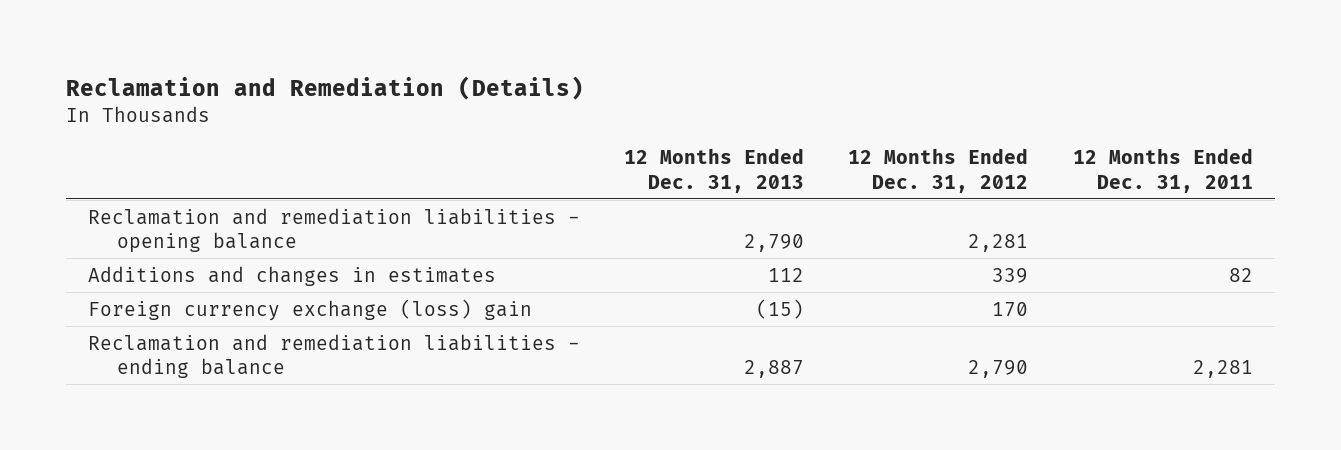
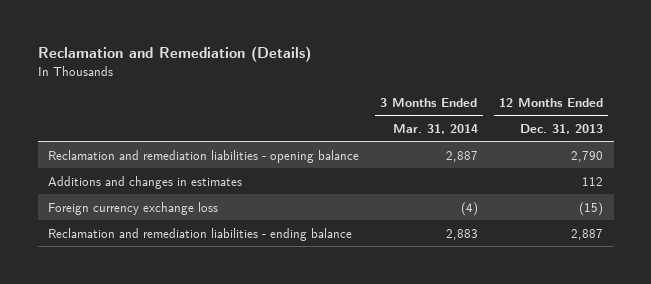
- | 12 Months Ended Dec. 31, 2013 | 12 Months Ended Dec. 31, 2012 | 12 Months Ended Dec. 31, 2011
+ | 3 Months Ended Mar. 31, 2014 | 12 Months Ended Dec. 31, 2013
- Foreign currency exchange (loss) gain | (15) | 170 |
+ Foreign currency exchange loss | (4) | (15)

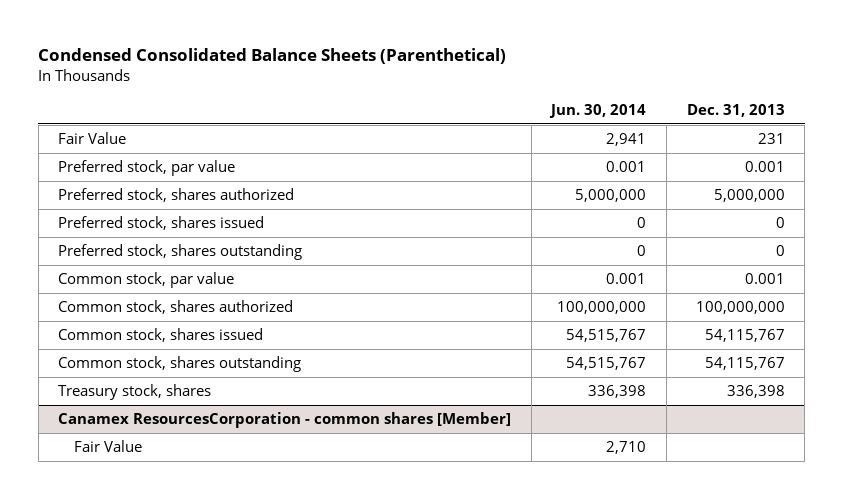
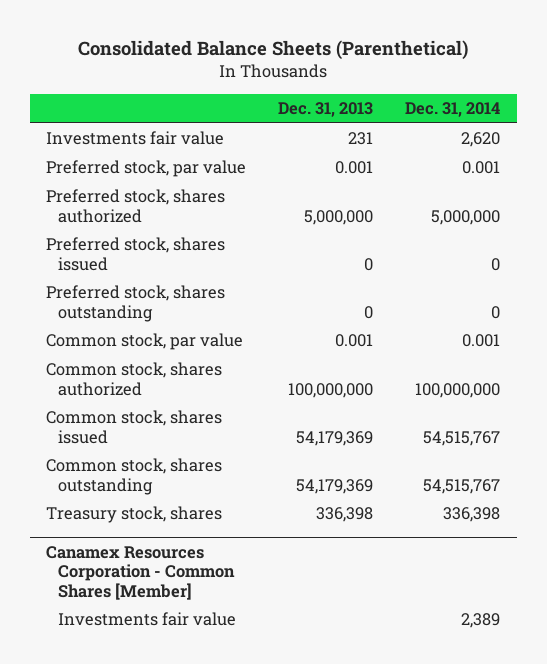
- Condensed Consolidated Balance Sheets (Parenthetical)
+ Consolidated Balance Sheets (Parenthetical)
- | Jun. 30, 2014 | Dec. 31, 2013
+ | Dec. 31, 2013 | Dec. 31, 2014
- Fair Value | 2,941 | 231
+ Investments fair value | 231 | 2,620
- Common stock, shares issued | 54,515,767 | 54,115,767
- Common stock, shares outstanding | 54,515,767 | 54,115,767
+ Common stock, shares issued | 54,179,369 | 54,515,767
+ Common stock, shares outstanding | 54,179,369 | 54,515,767
- Canamex ResourcesCorporation - common shares [Member]
- Fair Value | 2,710 |
+ Canamex Resources Corporation - Common Shares [Member]
+ Investments fair value | | 2,389

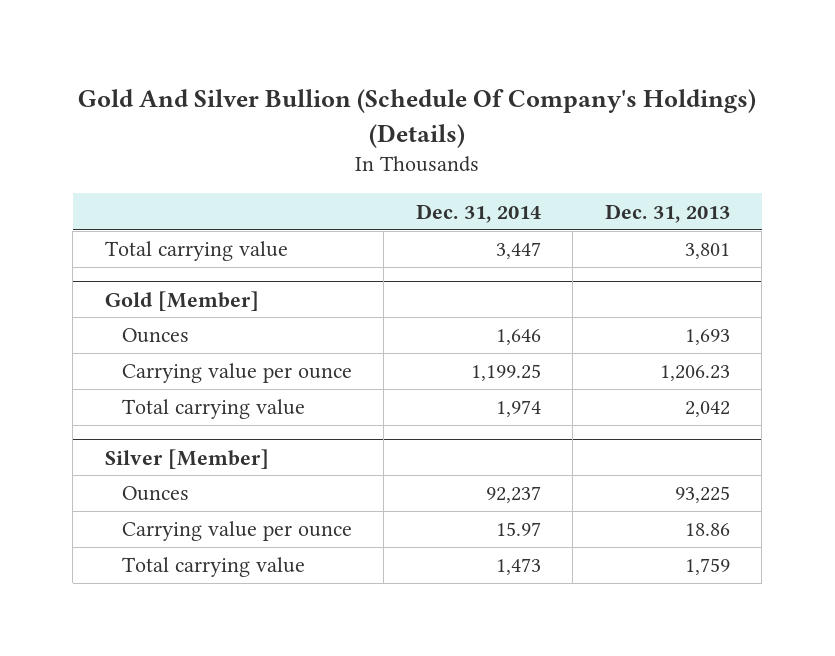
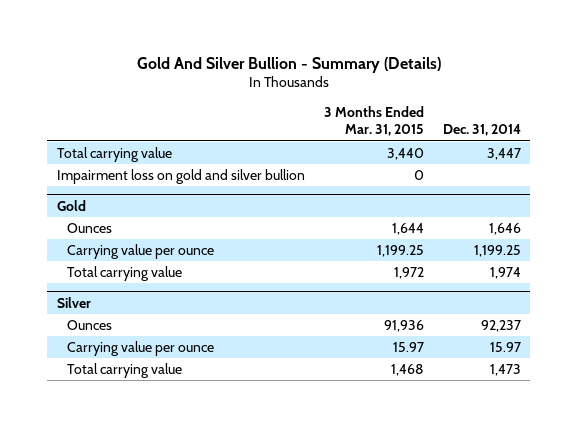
- Gold And Silver Bullion (Schedule Of Company's Holdings) (Details)
+ Gold And Silver Bullion - Summary (Details)
- | Dec. 31, 2014 | Dec. 31, 2013
+ | 3 Months Ended Mar. 31, 2015 | Dec. 31, 2014
- Gold [Member]
+ Impairment loss on gold and silver bullion | 0 |
+ Gold
- Silver [Member]
+ Silver

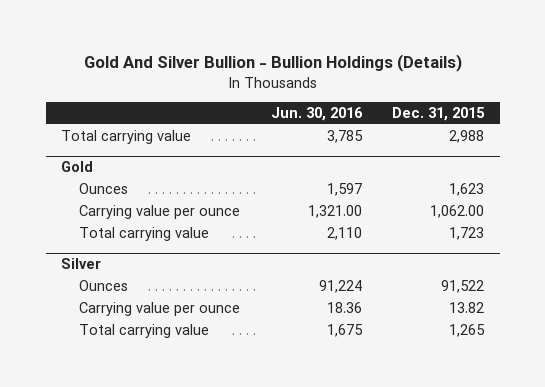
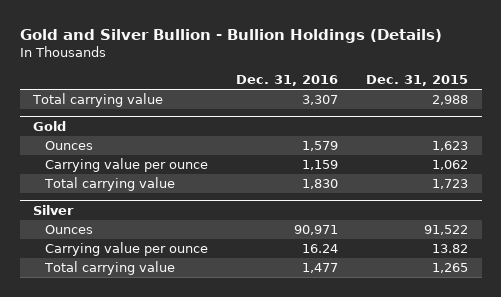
- Gold And Silver Bullion - Bullion Holdings (Details)
+ Gold and Silver Bullion - Bullion Holdings (Details)
- | Jun. 30, 2016 | Dec. 31, 2015
+ | Dec. 31, 2016 | Dec. 31, 2015
@ Gold
- Carrying value per ounce | 1,321.00 | 1,062.00
+ Carrying value per ounce | 1,159 | 1,062

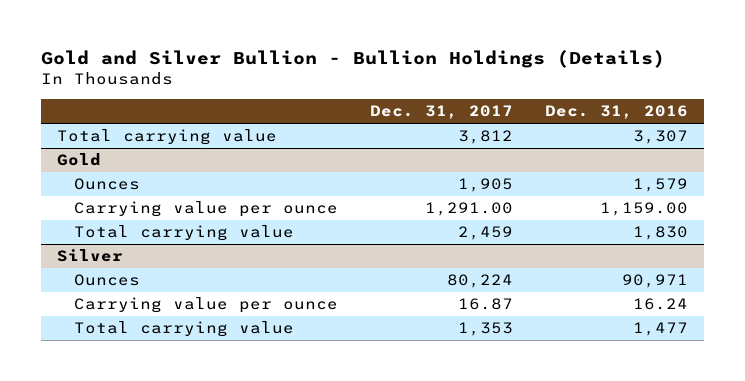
- | Dec. 31, 2016 | Dec. 31, 2015
+ | Dec. 31, 2017 | Dec. 31, 2016
@ Gold
- Carrying value per ounce | 1,159 | 1,062
+ Carrying value per ounce | 1,291.00 | 1,159.00

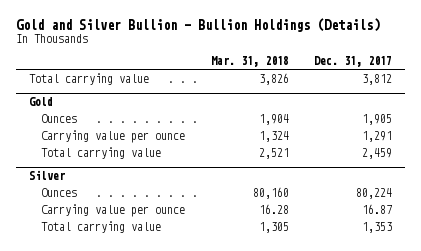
- | Dec. 31, 2017 | Dec. 31, 2016
+ | Mar. 31, 2018 | Dec. 31, 2017
@ Gold
- Carrying value per ounce | 1,291.00 | 1,159.00
+ Carrying value per ounce | 1,324 | 1,291

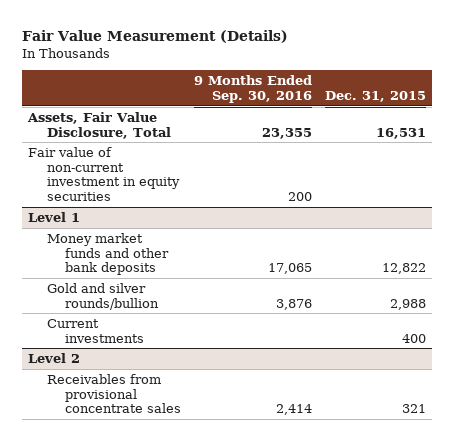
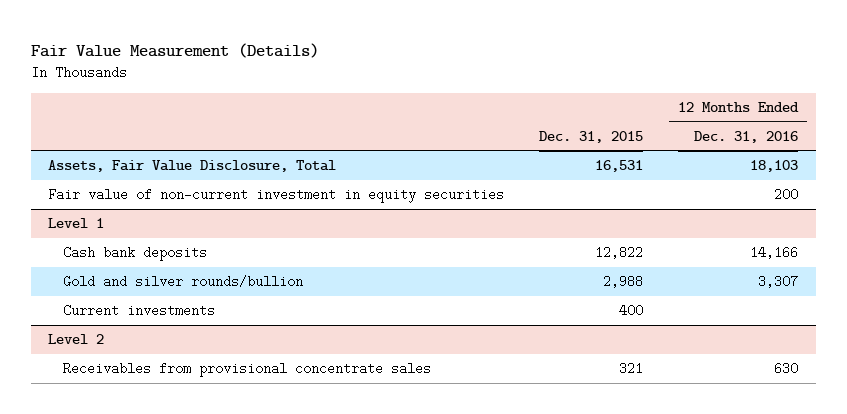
- | 9 Months Ended Sep. 30, 2016 | Dec. 31, 2015
+ | Dec. 31, 2015 | 12 Months Ended Dec. 31, 2016
@ Level 1
- Money market funds and other bank deposits | 17,065 | 12,822
+ Cash bank deposits | 12,822 | 14,166

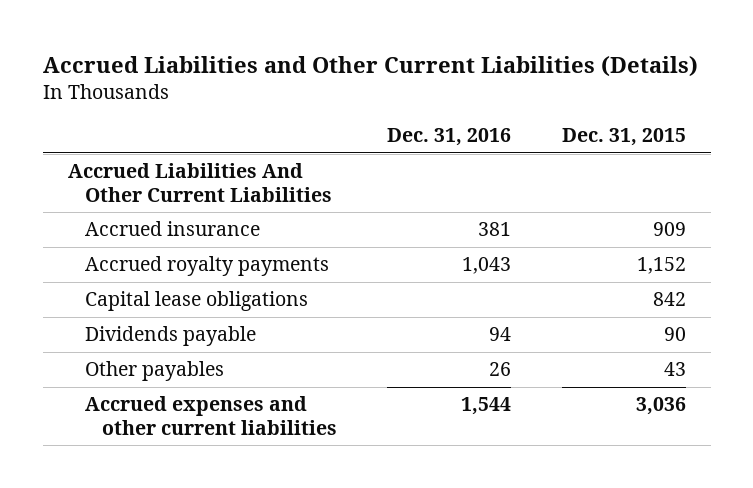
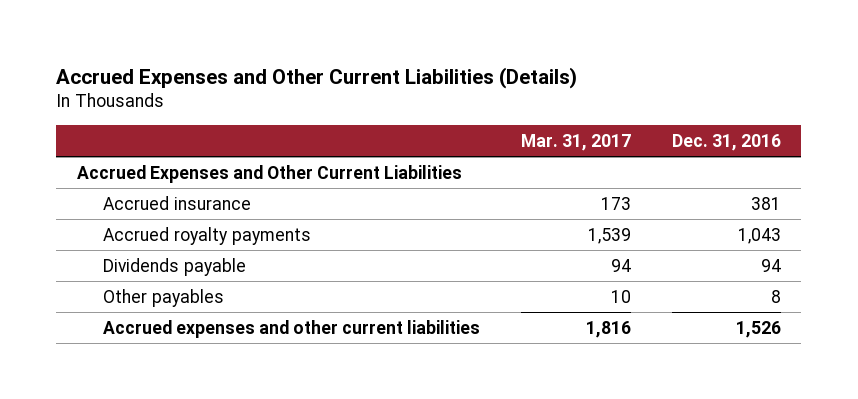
- Accrued Liabilities and Other Current Liabilities (Details)
+ Accrued Expenses and Other Current Liabilities (Details)
- | Dec. 31, 2016 | Dec. 31, 2015
+ | Mar. 31, 2017 | Dec. 31, 2016
- Accrued Liabilities And Other Current Liabilities
+ Accrued Expenses and Other Current Liabilities
- Capital lease obligations | | 842
- Other payables | 26 | 43
- Accrued expenses and other current liabilities | 1,544 | 3,036
+ Other payables | 10 | 8
+ Accrued expenses and other current liabilities | 1,816 | 1,526

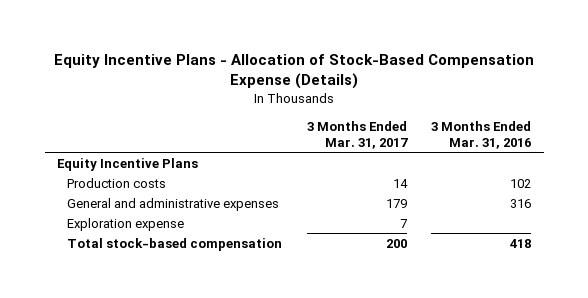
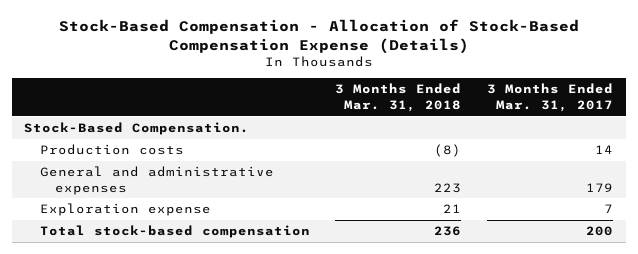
- Equity Incentive Plans - Allocation of Stock-Based Compensation Expense (Details)
+ Stock-Based Compensation - Allocation of Stock-Based Compensation Expense (Details)
- | 3 Months Ended Mar. 31, 2017 | 3 Months Ended Mar. 31, 2016
+ | 3 Months Ended Mar. 31, 2018 | 3 Months Ended Mar. 31, 2017
- Equity Incentive Plans
+ Stock-Based Compensation.

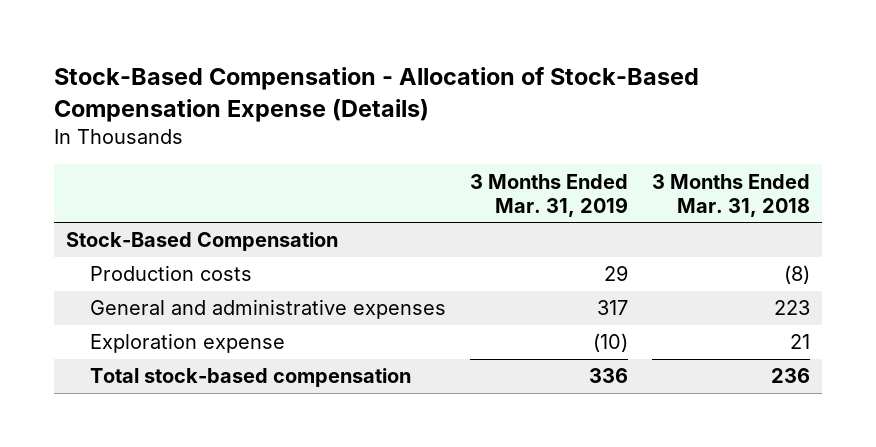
- | 3 Months Ended Mar. 31, 2018 | 3 Months Ended Mar. 31, 2017
+ | 3 Months Ended Mar. 31, 2019 | 3 Months Ended Mar. 31, 2018
- Stock-Based Compensation.
+ Stock-Based Compensation

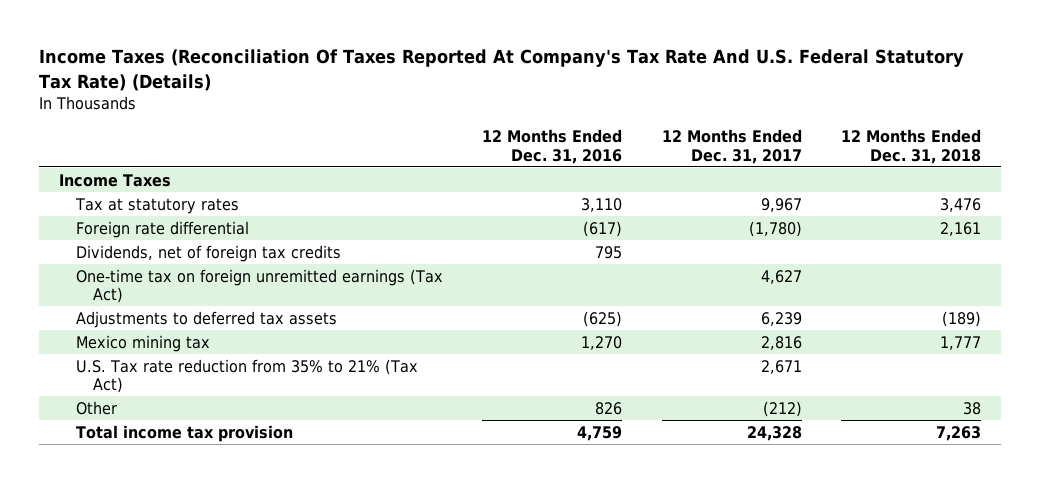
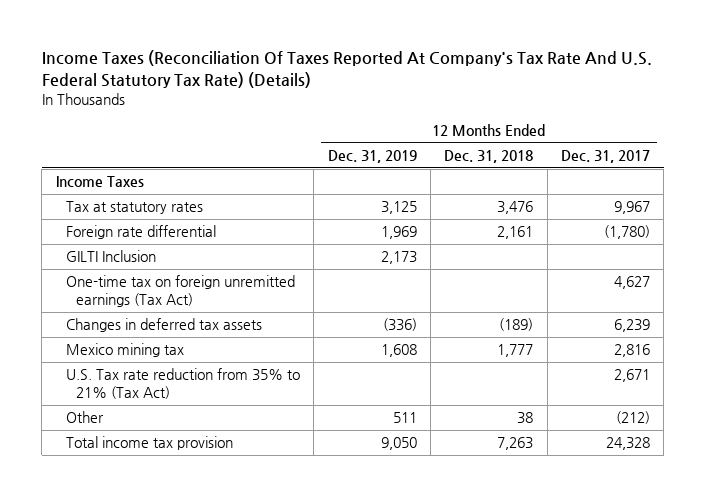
- | 12 Months Ended Dec. 31, 2016 | 12 Months Ended Dec. 31, 2017 | 12 Months Ended Dec. 31, 2018
+ | 12 Months Ended Dec. 31, 2019 | 12 Months Ended Dec. 31, 2018 | 12 Months Ended Dec. 31, 2017
- Dividends, net of foreign tax credits | 795 | |
+ GILTI Inclusion | 2,173 | |
- Adjustments to deferred tax assets | (625) | 6,239 | (189)
+ Changes in deferred tax assets | (336) | (189) | 6,239

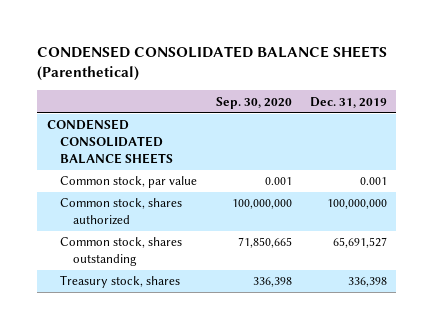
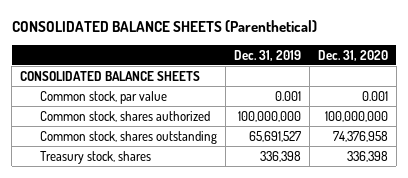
- CONDENSED CONSOLIDATED BALANCE SHEETS (Parenthetical)
+ CONSOLIDATED BALANCE SHEETS (Parenthetical)
- | Sep. 30, 2020 | Dec. 31, 2019
+ | Dec. 31, 2019 | Dec. 31, 2020
- CONDENSED CONSOLIDATED BALANCE SHEETS
+ CONSOLIDATED BALANCE SHEETS

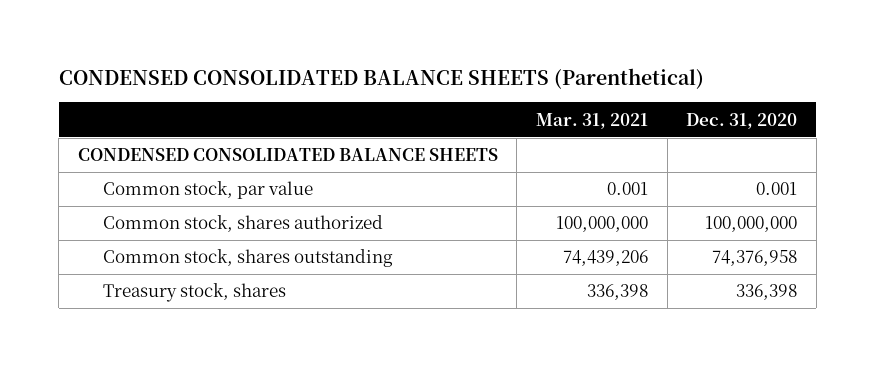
- CONSOLIDATED BALANCE SHEETS (Parenthetical)
+ CONDENSED CONSOLIDATED BALANCE SHEETS (Parenthetical)
- | Dec. 31, 2019 | Dec. 31, 2020
+ | Mar. 31, 2021 | Dec. 31, 2020
- CONSOLIDATED BALANCE SHEETS
+ CONDENSED CONSOLIDATED BALANCE SHEETS

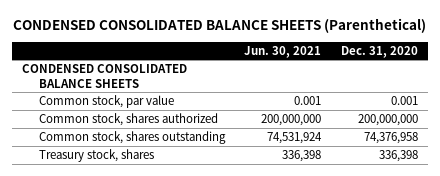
- | Mar. 31, 2021 | Dec. 31, 2020
+ | Jun. 30, 2021 | Dec. 31, 2020
- Common stock, shares authorized | 100,000,000 | 100,000,000
+ Common stock, shares authorized | 200,000,000 | 200,000,000

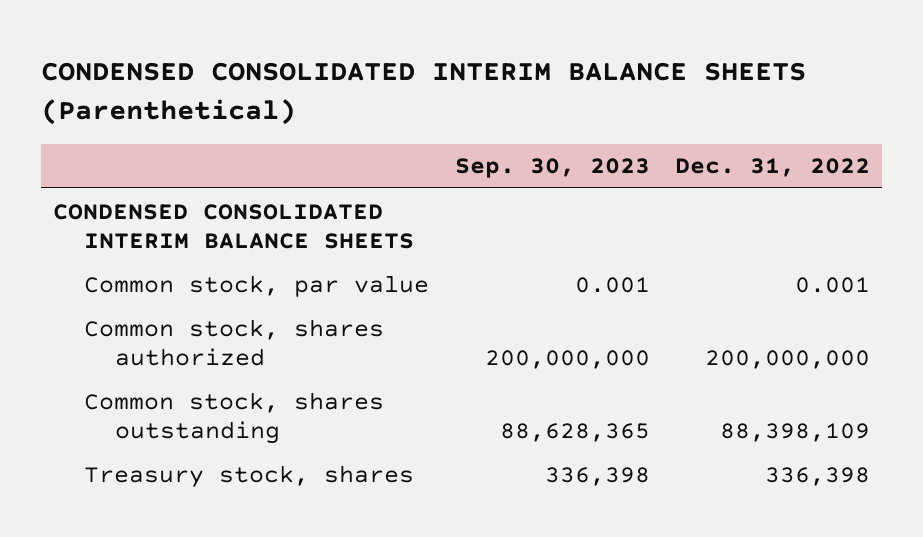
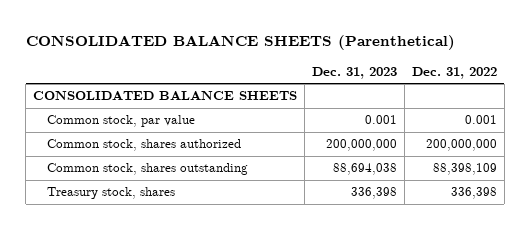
- CONDENSED CONSOLIDATED INTERIM BALANCE SHEETS (Parenthetical)
+ CONSOLIDATED BALANCE SHEETS (Parenthetical)
- | Sep. 30, 2023 | Dec. 31, 2022
+ | Dec. 31, 2023 | Dec. 31, 2022
- CONDENSED CONSOLIDATED INTERIM BALANCE SHEETS
+ CONSOLIDATED BALANCE SHEETS

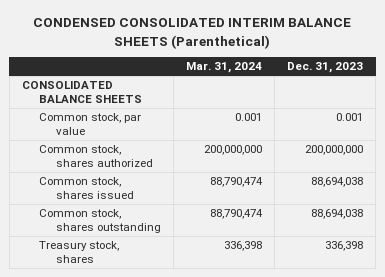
- CONSOLIDATED BALANCE SHEETS (Parenthetical)
+ CONDENSED CONSOLIDATED INTERIM BALANCE SHEETS (Parenthetical)
- | Dec. 31, 2023 | Dec. 31, 2022
+ | Mar. 31, 2024 | Dec. 31, 2023
+ Common stock, shares issued | 88,790,474 | 88,694,038

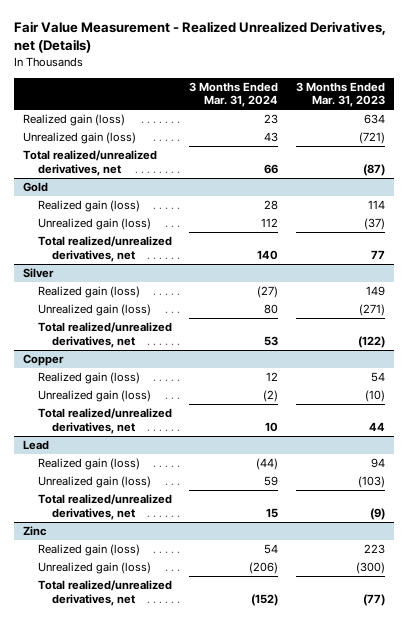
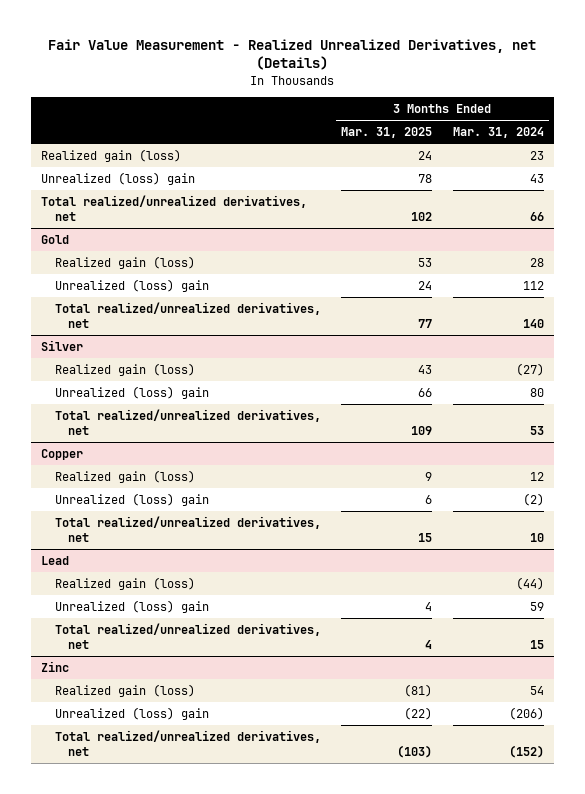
- | 3 Months Ended Mar. 31, 2024 | 3 Months Ended Mar. 31, 2023
+ | 3 Months Ended Mar. 31, 2025 | 3 Months Ended Mar. 31, 2024
- Unrealized gain (loss) | 43 | (721)
+ Unrealized (loss) gain | 78 | 43
@ Gold
- Unrealized gain (loss) | 112 | (37)
+ Unrealized (loss) gain | 24 | 112
@ Silver
- Unrealized gain (loss) | 80 | (271)
+ Unrealized (loss) gain | 66 | 80
@ Copper
- Unrealized gain (loss) | (2) | (10)
+ Unrealized (loss) gain | 6 | (2)
@ Lead
- Unrealized gain (loss) | 59 | (103)
+ Unrealized (loss) gain | 4 | 59
@ Zinc
- Unrealized gain (loss) | (206) | (300)
+ Unrealized (loss) gain | (22) | (206)

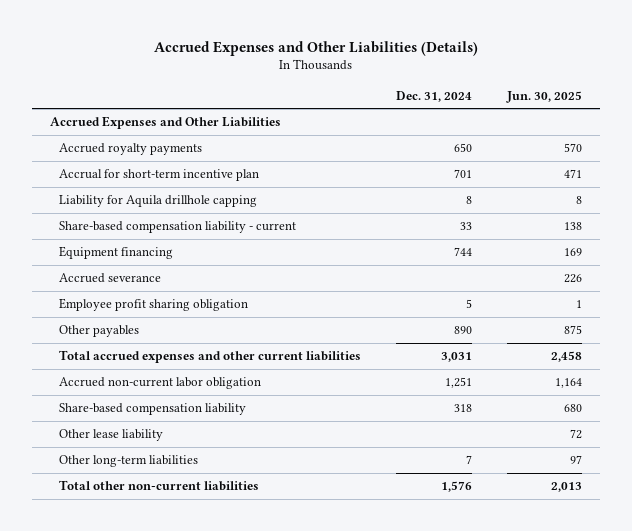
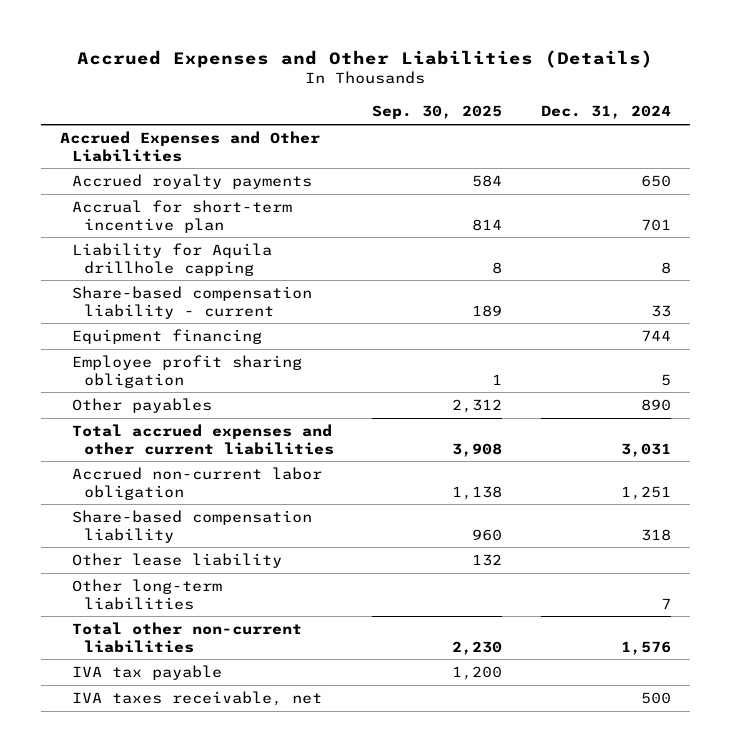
- | Dec. 31, 2024 | Jun. 30, 2025
+ | Sep. 30, 2025 | Dec. 31, 2024
- Accrued severance | | 226
+ IVA tax payable | 1,200 |
+ IVA taxes receivable, net | | 500

